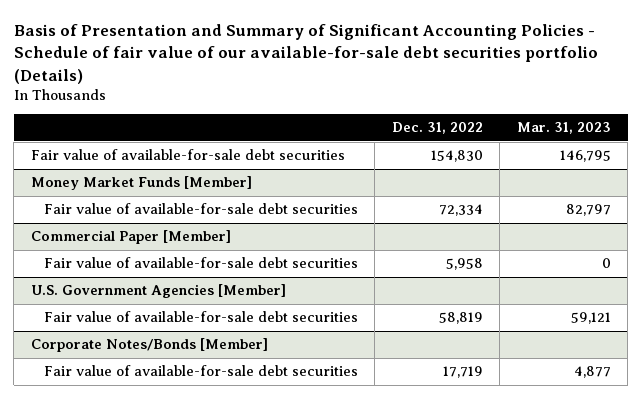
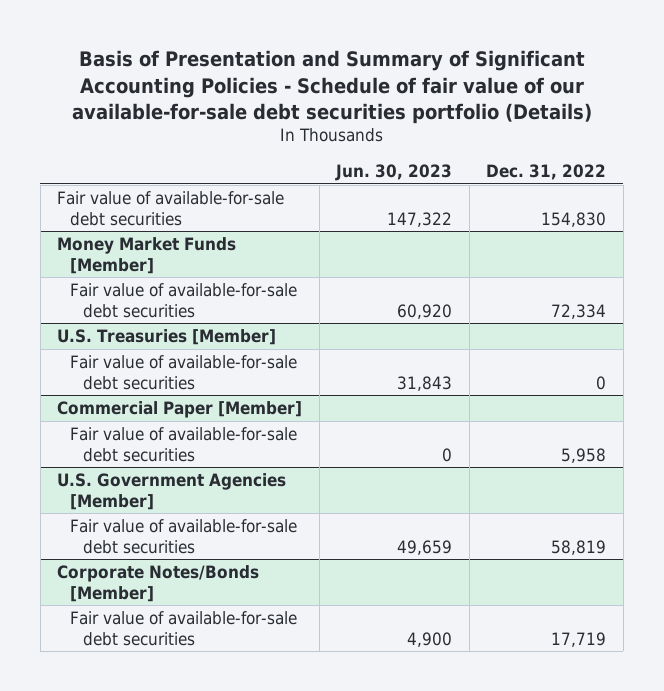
- | Dec. 31, 2022 | Mar. 31, 2023
+ | Jun. 30, 2023 | Dec. 31, 2022
+ U.S. Treasuries [Member]
+ Fair value of available-for-sale debt securities | 31,843 | 0

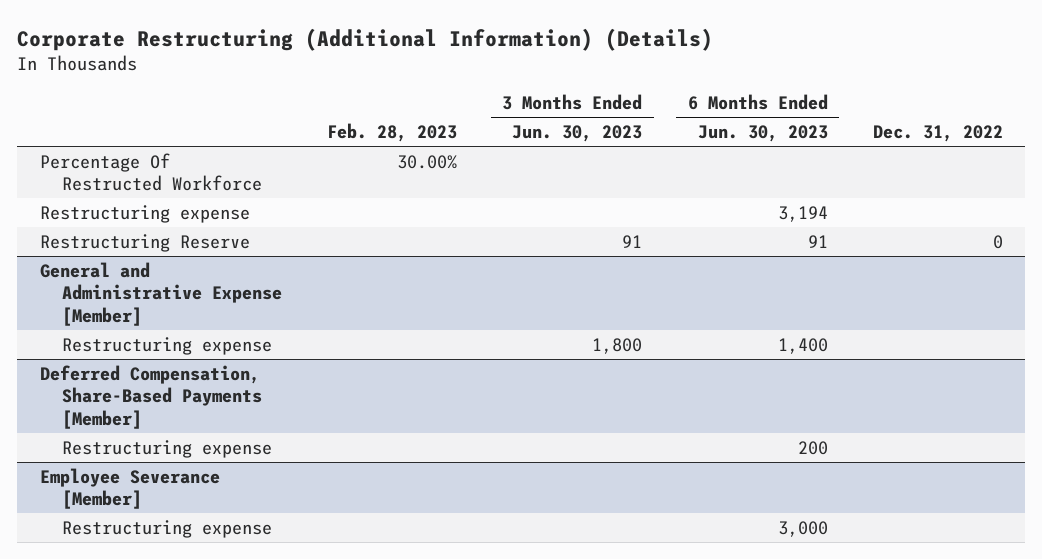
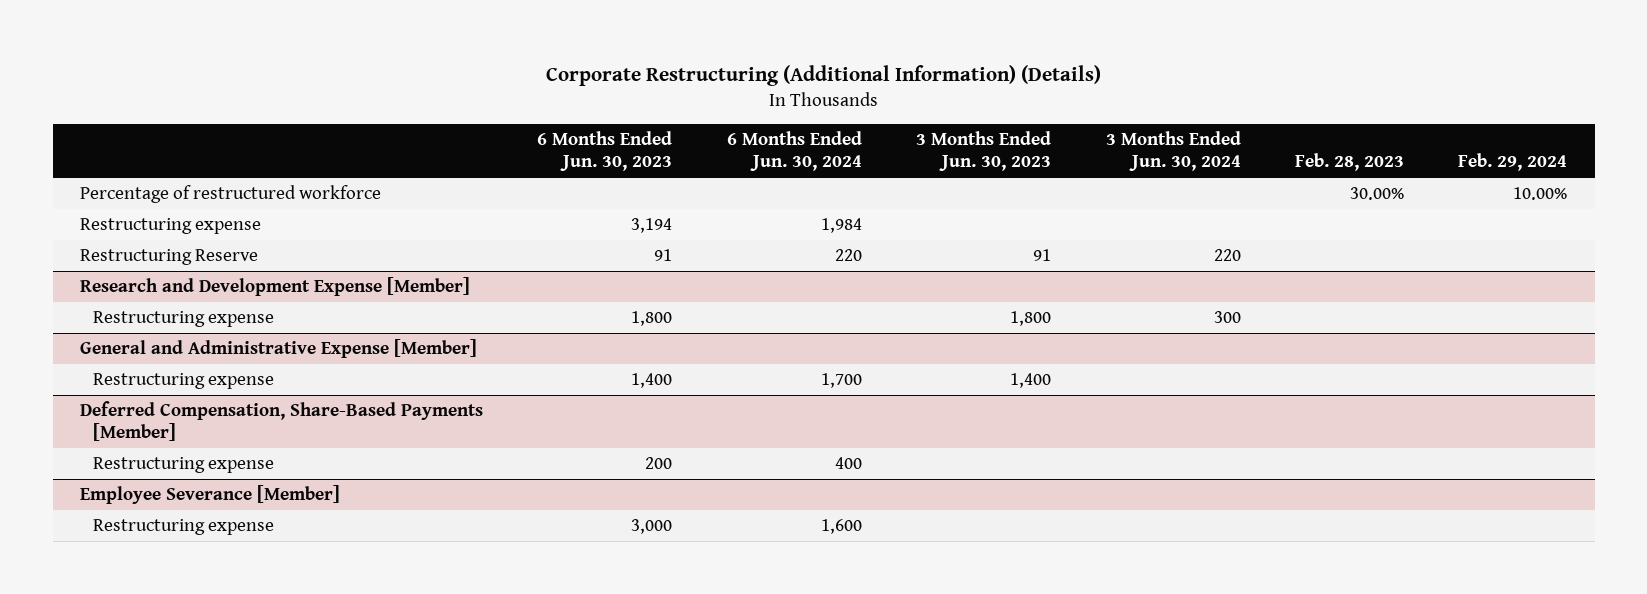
- | Feb. 28, 2023 | 3 Months Ended Jun. 30, 2023 | 6 Months Ended Jun. 30, 2023 | Dec. 31, 2022
+ | 6 Months Ended Jun. 30, 2023 | 6 Months Ended Jun. 30, 2024 | 3 Months Ended Jun. 30, 2023 | 3 Months Ended Jun. 30, 2024 | Feb. 28, 2023 | Feb. 29, 2024
- Percentage Of Restructed Workforce | 30.00% | | |
+ Percentage of restructured workforce | | | | | 30.00% | 10.00%
+ Research and Development Expense [Member]
+ Restructuring expense | 1,800 | | 1,800 | 300 | |
@ General and Administrative Expense [Member]
- Restructuring expense | | 1,800 | 1,400 |
+ Restructuring expense | 1,400 | 1,700 | 1,400 | | |

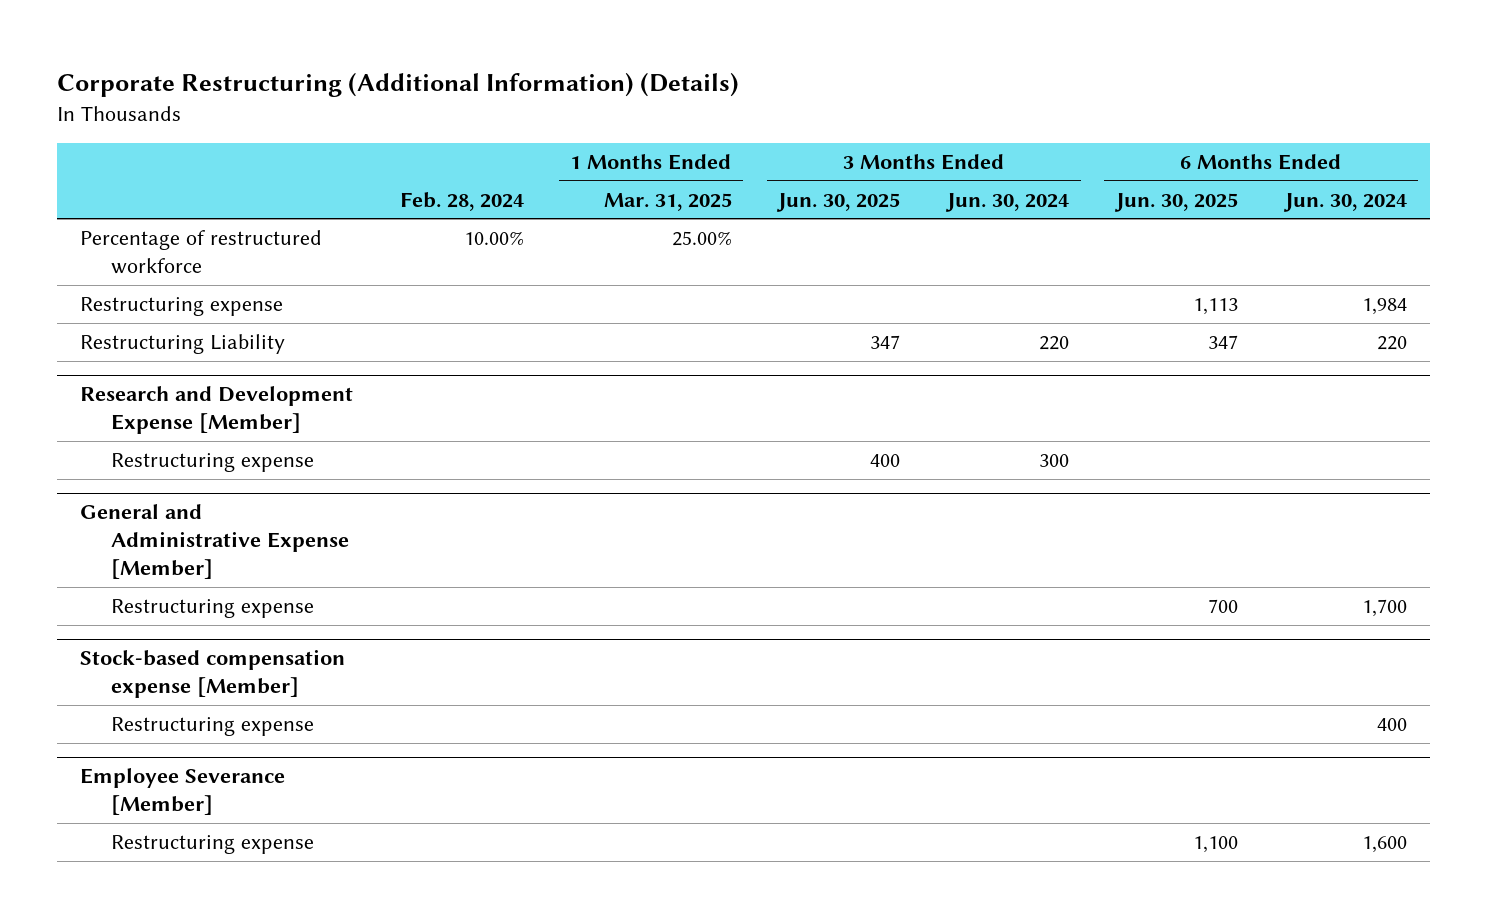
- | 6 Months Ended Jun. 30, 2023 | 6 Months Ended Jun. 30, 2024 | 3 Months Ended Jun. 30, 2023 | 3 Months Ended Jun. 30, 2024 | Feb. 28, 2023 | Feb. 29, 2024
+ | Feb. 28, 2024 | 1 Months Ended Mar. 31, 2025 | 3 Months Ended Jun. 30, 2025 | 3 Months Ended Jun. 30, 2024 | 6 Months Ended Jun. 30, 2025 | 6 Months Ended Jun. 30, 2024
- Restructuring Reserve | 91 | 220 | 91 | 220 | |
+ Restructuring Liability | | | 347 | 220 | 347 | 220
- Deferred Compensation, Share-Based Payments [Member]
+ Stock-based compensation expense [Member]

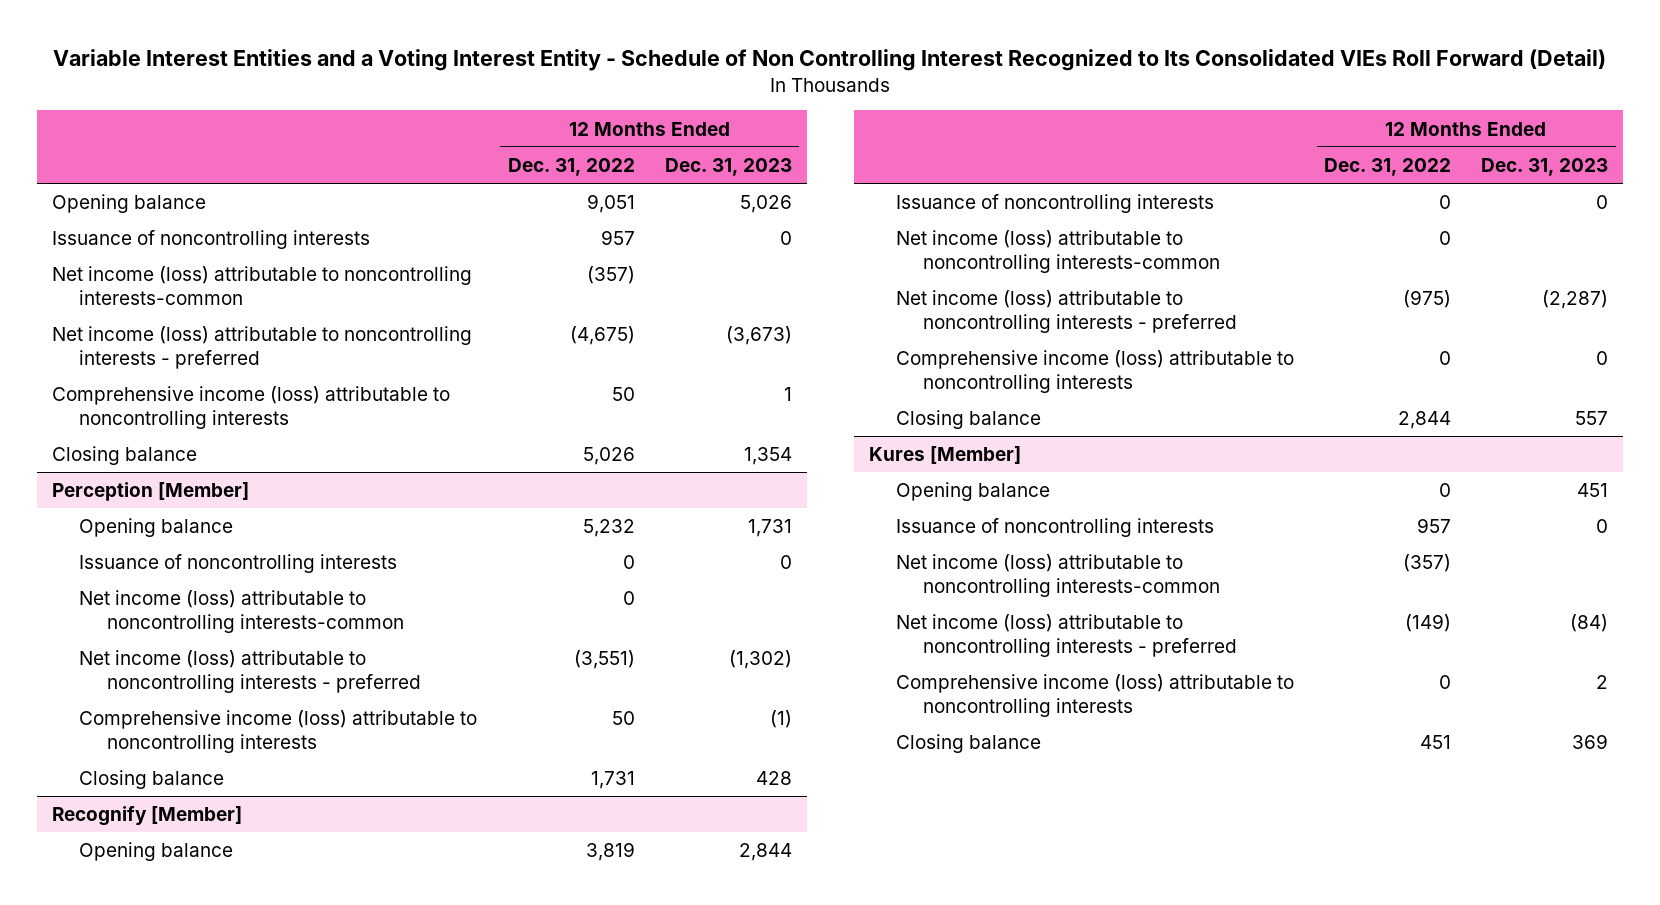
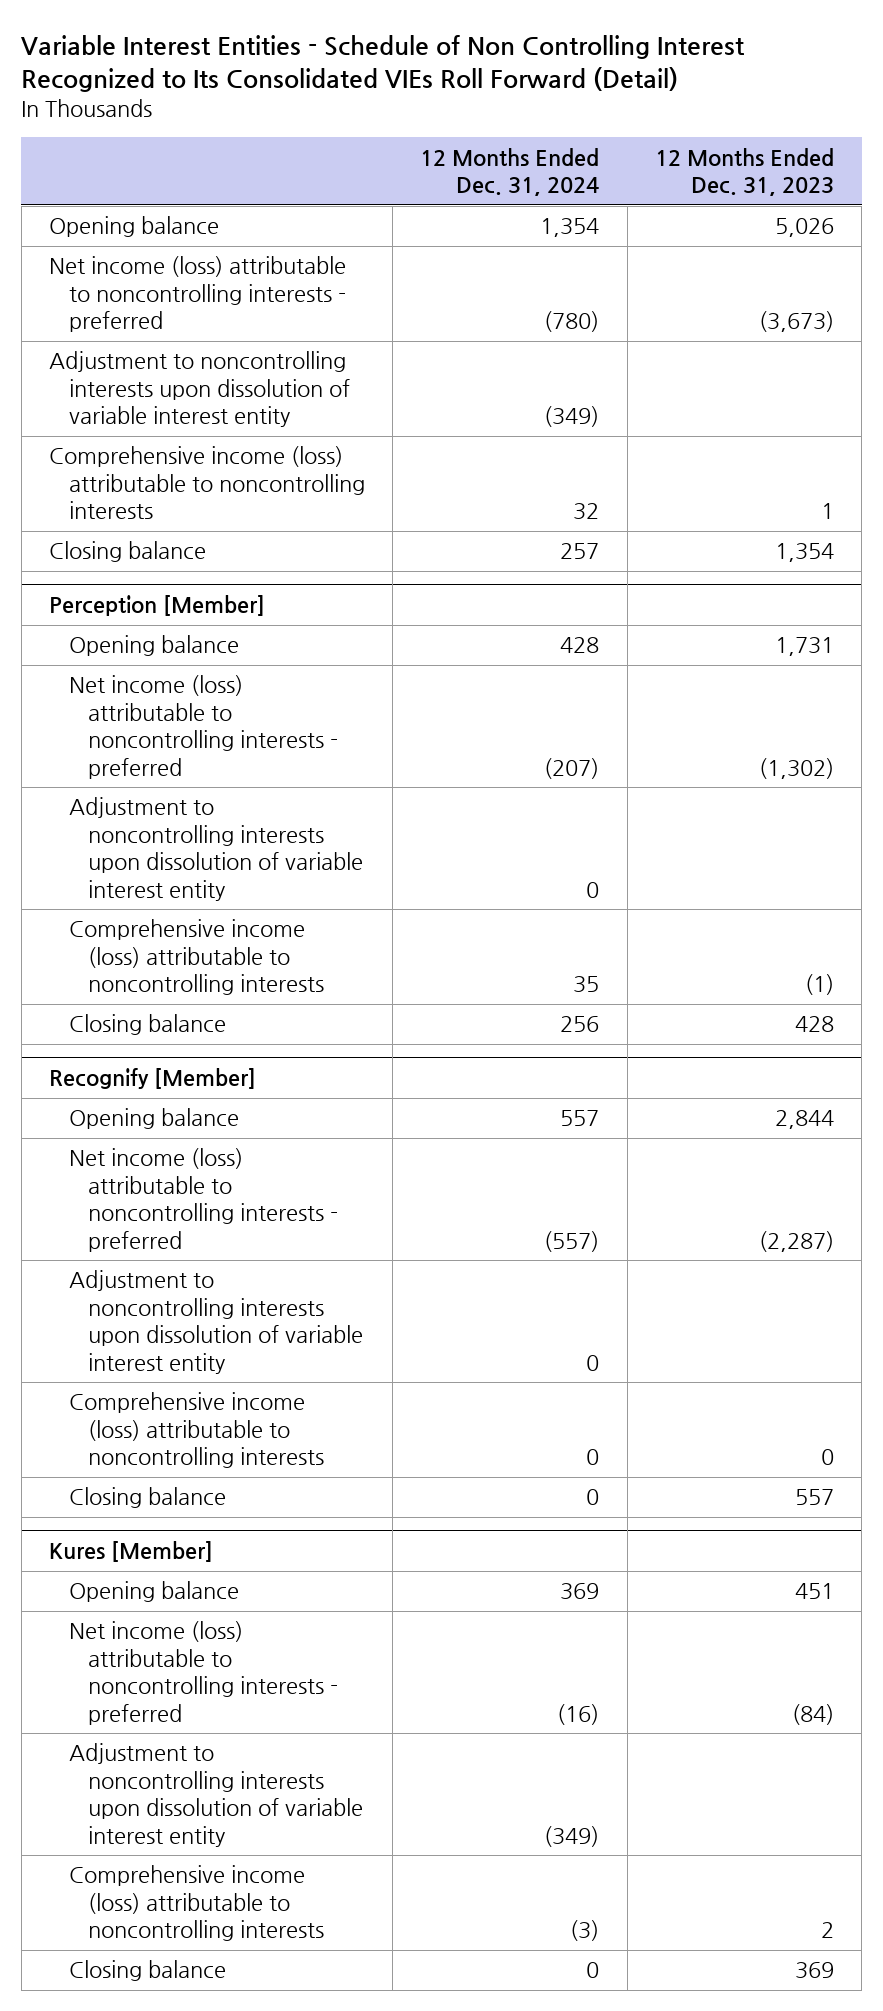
- Variable Interest Entities and a Voting Interest Entity - Schedule of Non Controlling Interest Recognized to Its Consolidated VIEs Roll Forward (Detail)
+ Variable Interest Entities - Schedule of Non Controlling Interest Recognized to Its Consolidated VIEs Roll Forward (Detail)
- | 12 Months Ended Dec. 31, 2022 | 12 Months Ended Dec. 31, 2023
+ | 12 Months Ended Dec. 31, 2024 | 12 Months Ended Dec. 31, 2023
- Issuance of noncontrolling interests | 957 | 0
- Net income (loss) attributable to noncontrolling interests-common | (357) |
+ Adjustment to noncontrolling interests upon dissolution of variable interest entity | (349) |
@ Perception [Member]
- Issuance of noncontrolling interests | 0 | 0
- Net income (loss) attributable to noncontrolling interests-common | 0 |
+ Adjustment to noncontrolling interests upon dissolution of variable interest entity | 0 |
@ Recognify [Member]
- Issuance of noncontrolling interests | 0 | 0
- Net income (loss) attributable to noncontrolling interests-common | 0 |
+ Adjustment to noncontrolling interests upon dissolution of variable interest entity | 0 |
@ Kures [Member]
- Issuance of noncontrolling interests | 957 | 0
- Net income (loss) attributable to noncontrolling interests-common | (357) |
+ Adjustment to noncontrolling interests upon dissolution of variable interest entity | (349) |

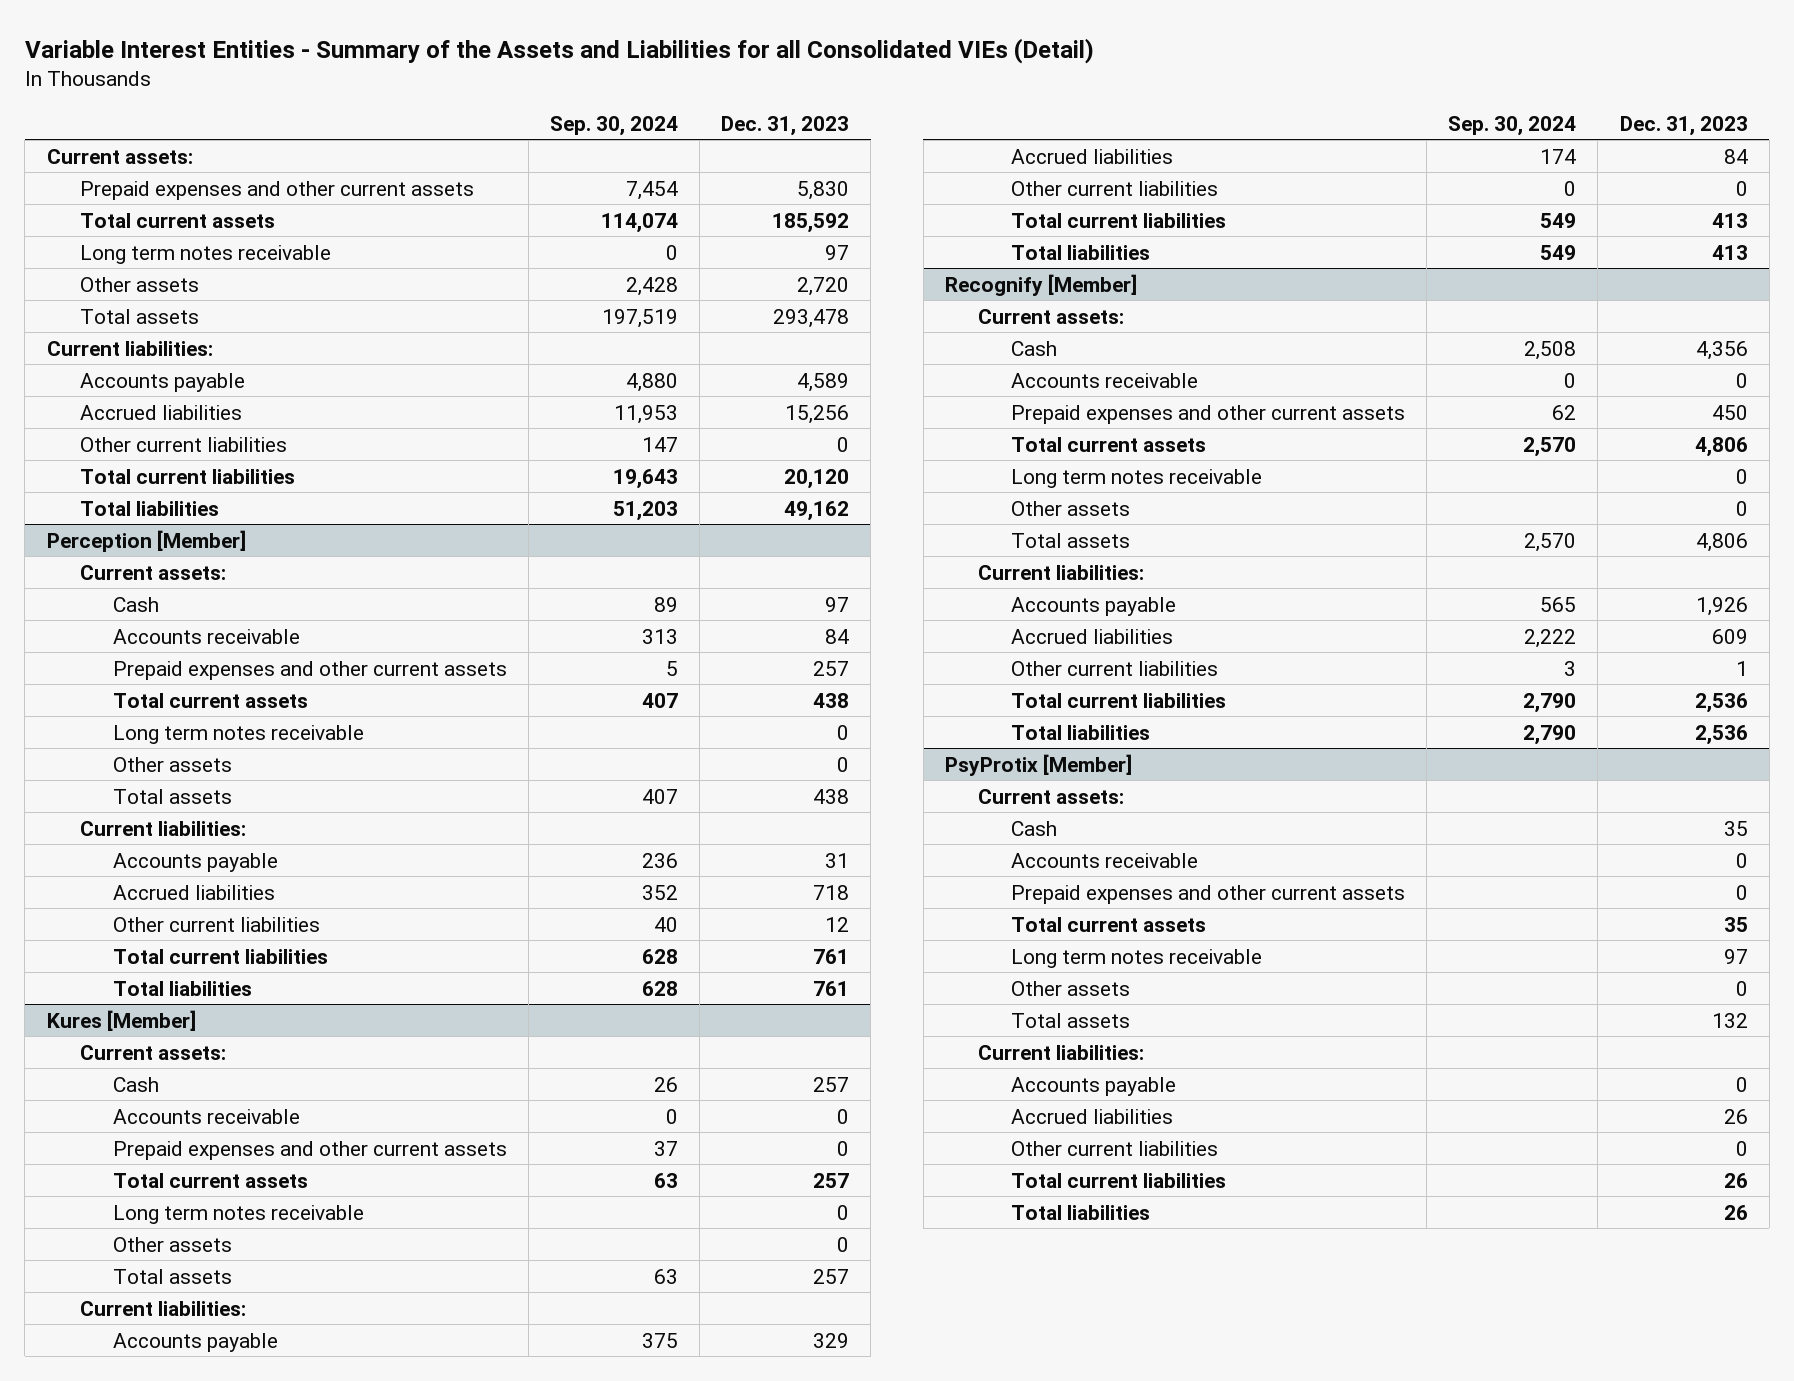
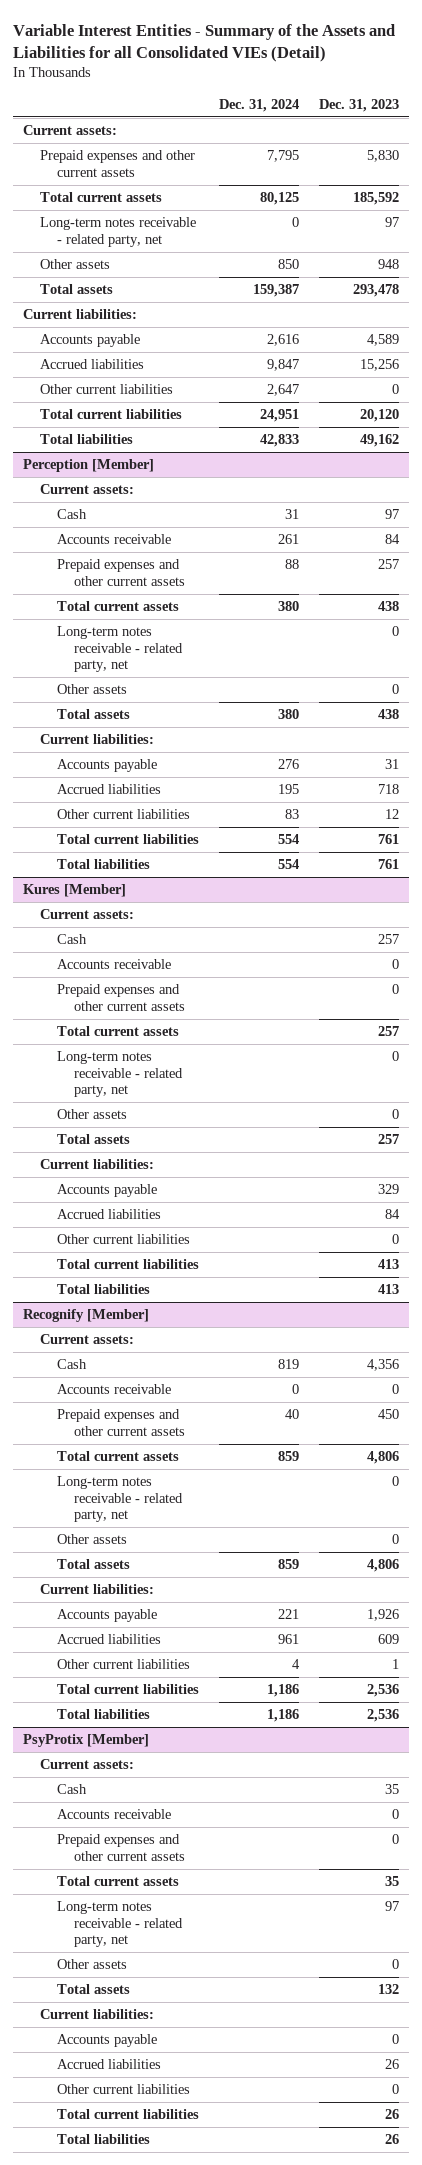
- | Sep. 30, 2024 | Dec. 31, 2023
+ | Dec. 31, 2024 | Dec. 31, 2023
- Long term notes receivable | 0 | 97
- Other assets | 2,428 | 2,720
+ Long-term notes receivable - related party, net | 0 | 97
+ Other assets | 850 | 948
@ Perception [Member]
- Long term notes receivable | | 0
+ Long-term notes receivable - related party, net | | 0
@ Kures [Member]
- Long term notes receivable | | 0
+ Long-term notes receivable - related party, net | | 0
@ Recognify [Member]
- Long term notes receivable | | 0
+ Long-term notes receivable - related party, net | | 0
@ PsyProtix [Member]
- Long term notes receivable | | 97
+ Long-term notes receivable - related party, net | | 97

